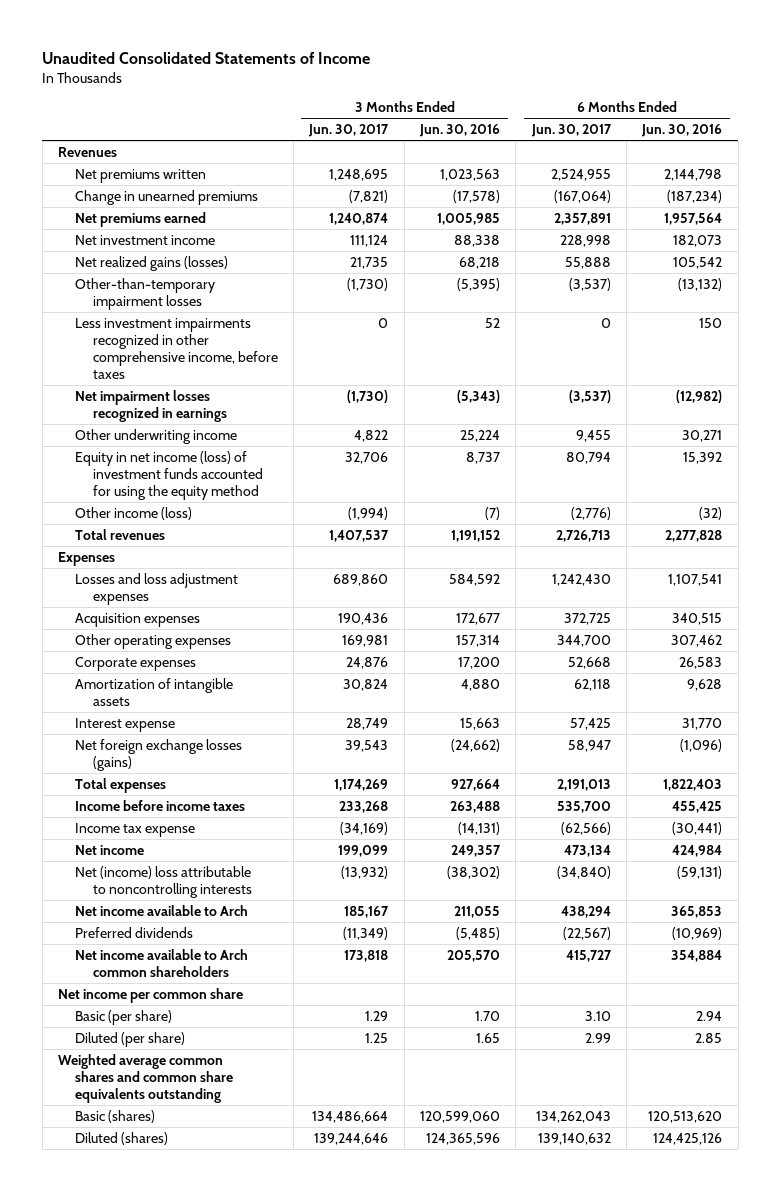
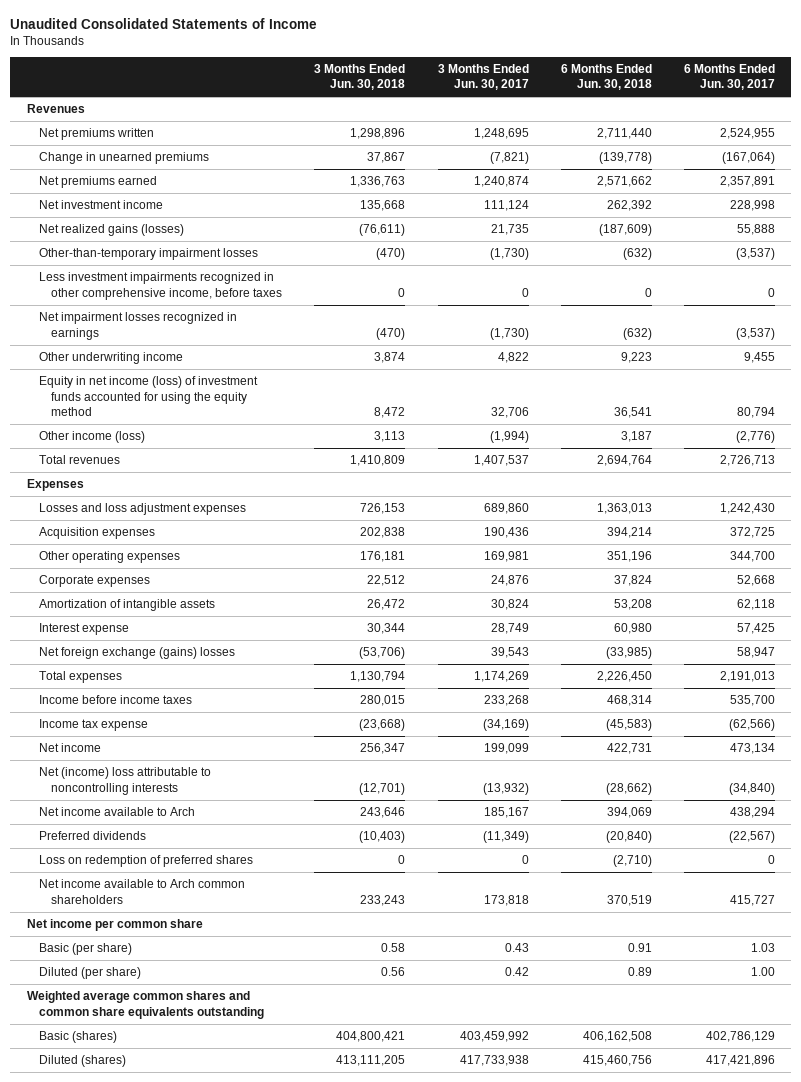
- | 3 Months Ended Jun. 30, 2017 | 3 Months Ended Jun. 30, 2016 | 6 Months Ended Jun. 30, 2017 | 6 Months Ended Jun. 30, 2016
+ | 3 Months Ended Jun. 30, 2018 | 3 Months Ended Jun. 30, 2017 | 6 Months Ended Jun. 30, 2018 | 6 Months Ended Jun. 30, 2017
- Net foreign exchange losses (gains) | 39,543 | (24,662) | 58,947 | (1,096)
+ Net foreign exchange (gains) losses | (53,706) | 39,543 | (33,985) | 58,947
+ Loss on redemption of preferred shares | 0 | 0 | (2,710) | 0
- Basic (per share) | 1.29 | 1.70 | 3.10 | 2.94
- Diluted (per share) | 1.25 | 1.65 | 2.99 | 2.85
+ Basic (per share) | 0.58 | 0.43 | 0.91 | 1.03
+ Diluted (per share) | 0.56 | 0.42 | 0.89 | 1.00
- Basic (shares) | 134,486,664 | 120,599,060 | 134,262,043 | 120,513,620
- Diluted (shares) | 139,244,646 | 124,365,596 | 139,140,632 | 124,425,126
+ Basic (shares) | 404,800,421 | 403,459,992 | 406,162,508 | 402,786,129
+ Diluted (shares) | 413,111,205 | 417,733,938 | 415,460,756 | 417,421,896

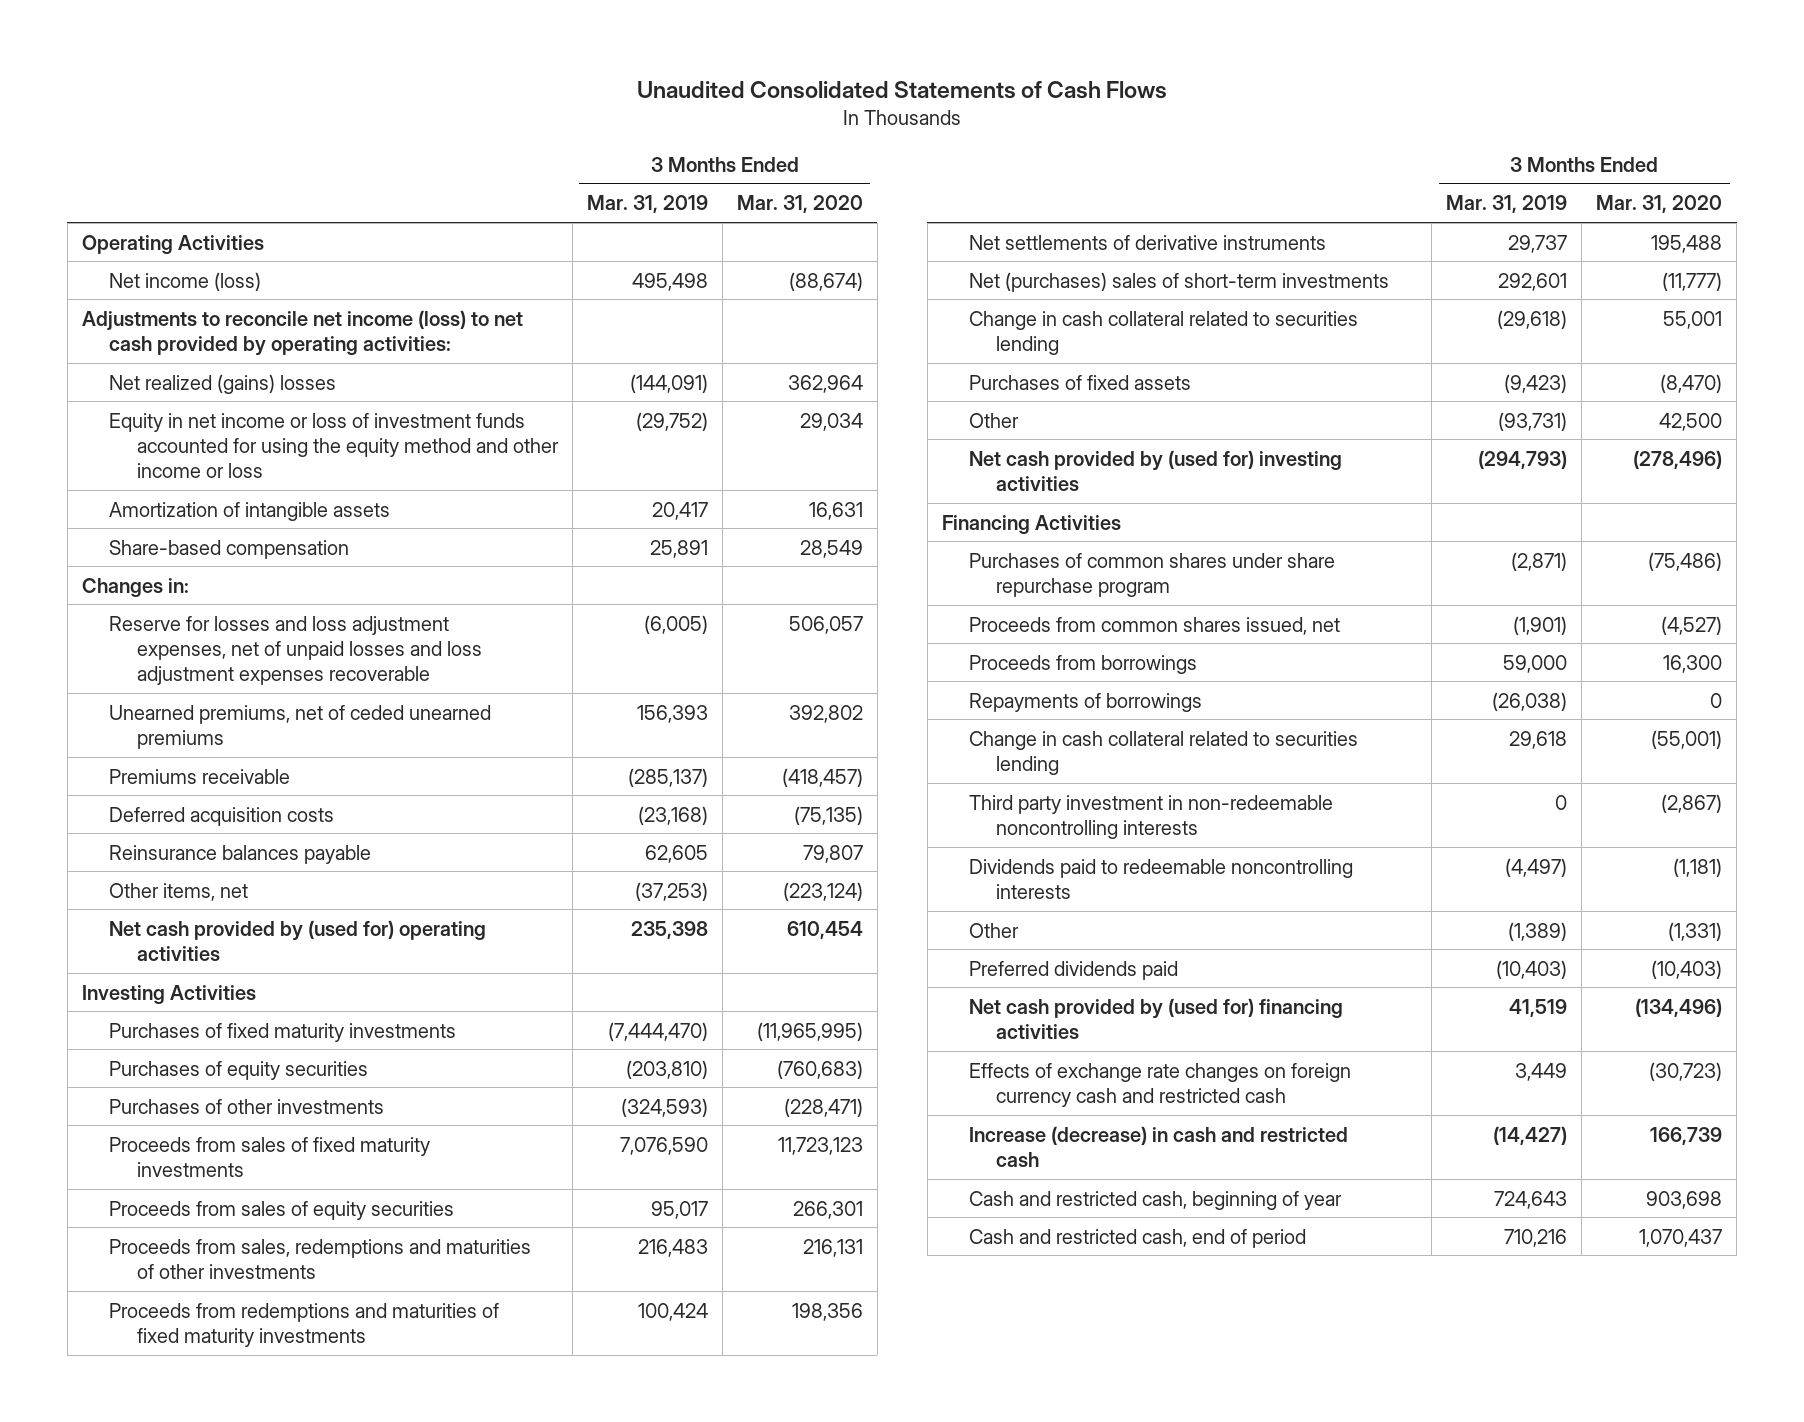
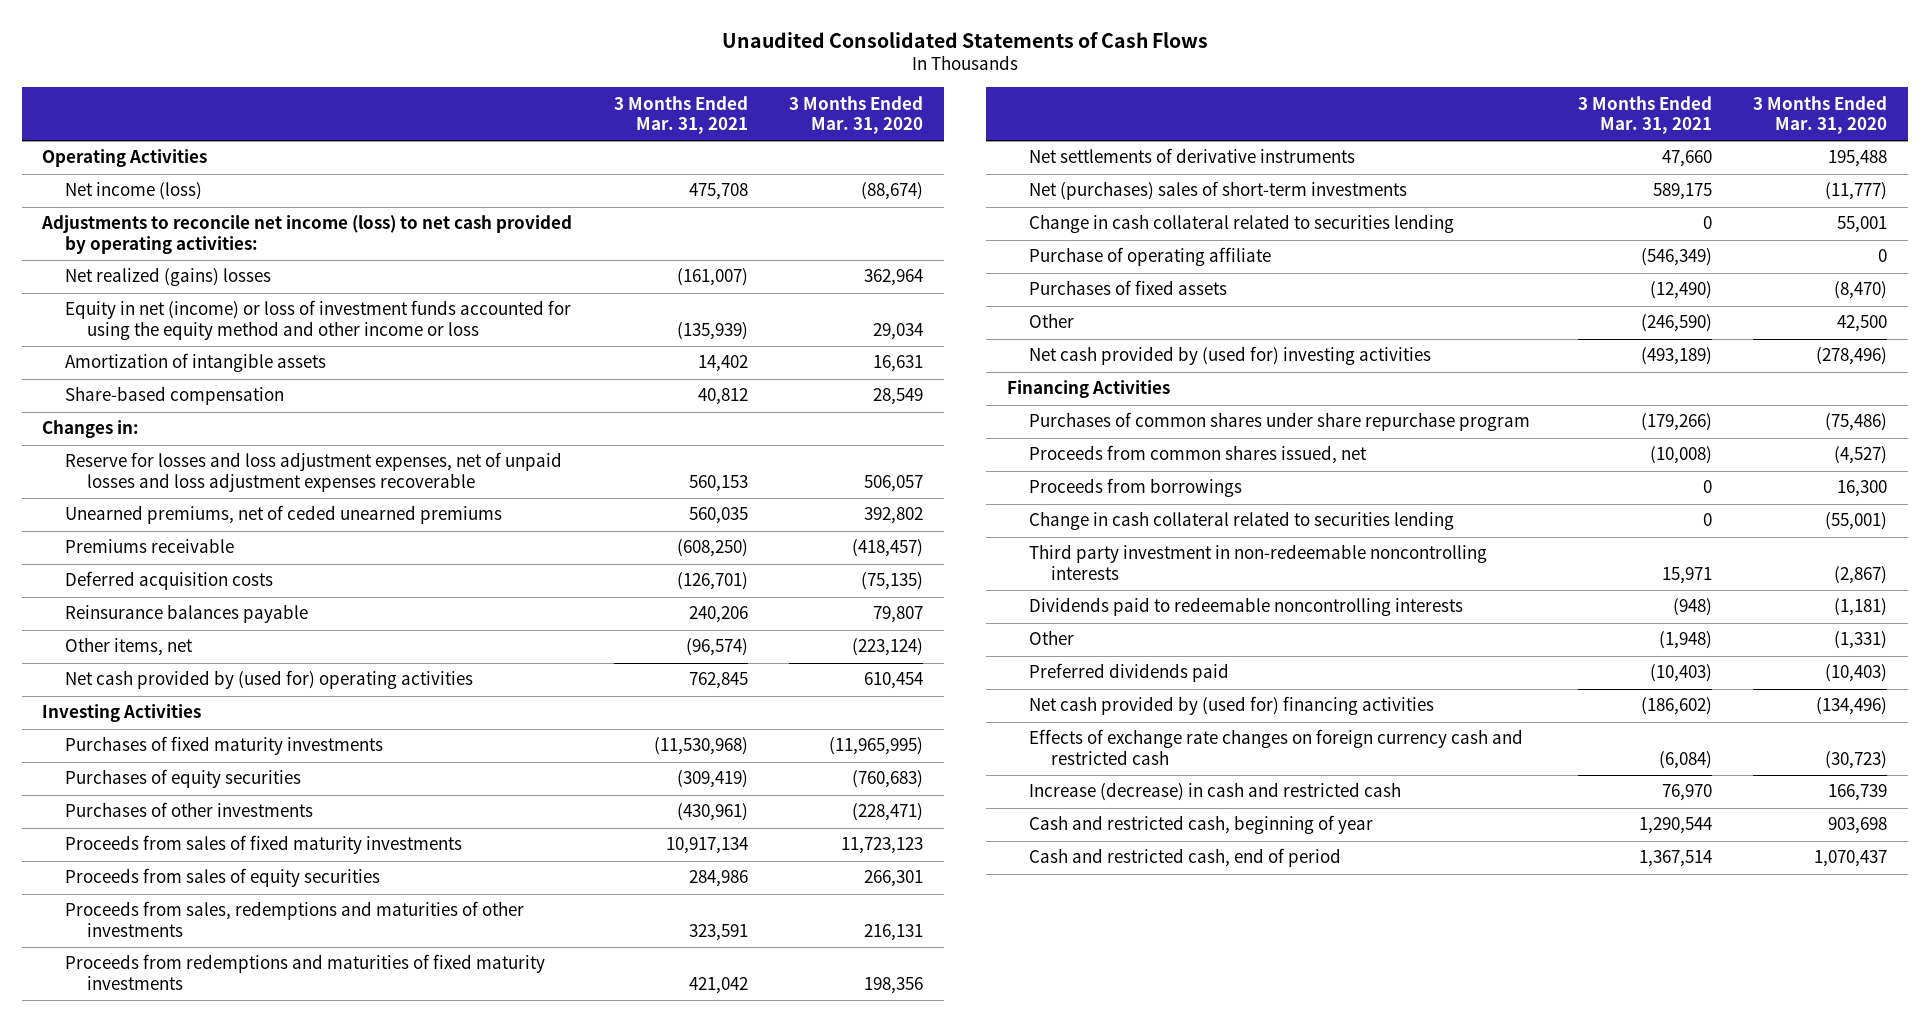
- | 3 Months Ended Mar. 31, 2019 | 3 Months Ended Mar. 31, 2020
+ | 3 Months Ended Mar. 31, 2021 | 3 Months Ended Mar. 31, 2020
- Equity in net income or loss of investment funds accounted for using the equity method and other income or loss | (29,752) | 29,034
+ Equity in net (income) or loss of investment funds accounted for using the equity method and other income or loss | (135,939) | 29,034
+ Purchase of operating affiliate | (546,349) | 0
- Repayments of borrowings | (26,038) | 0

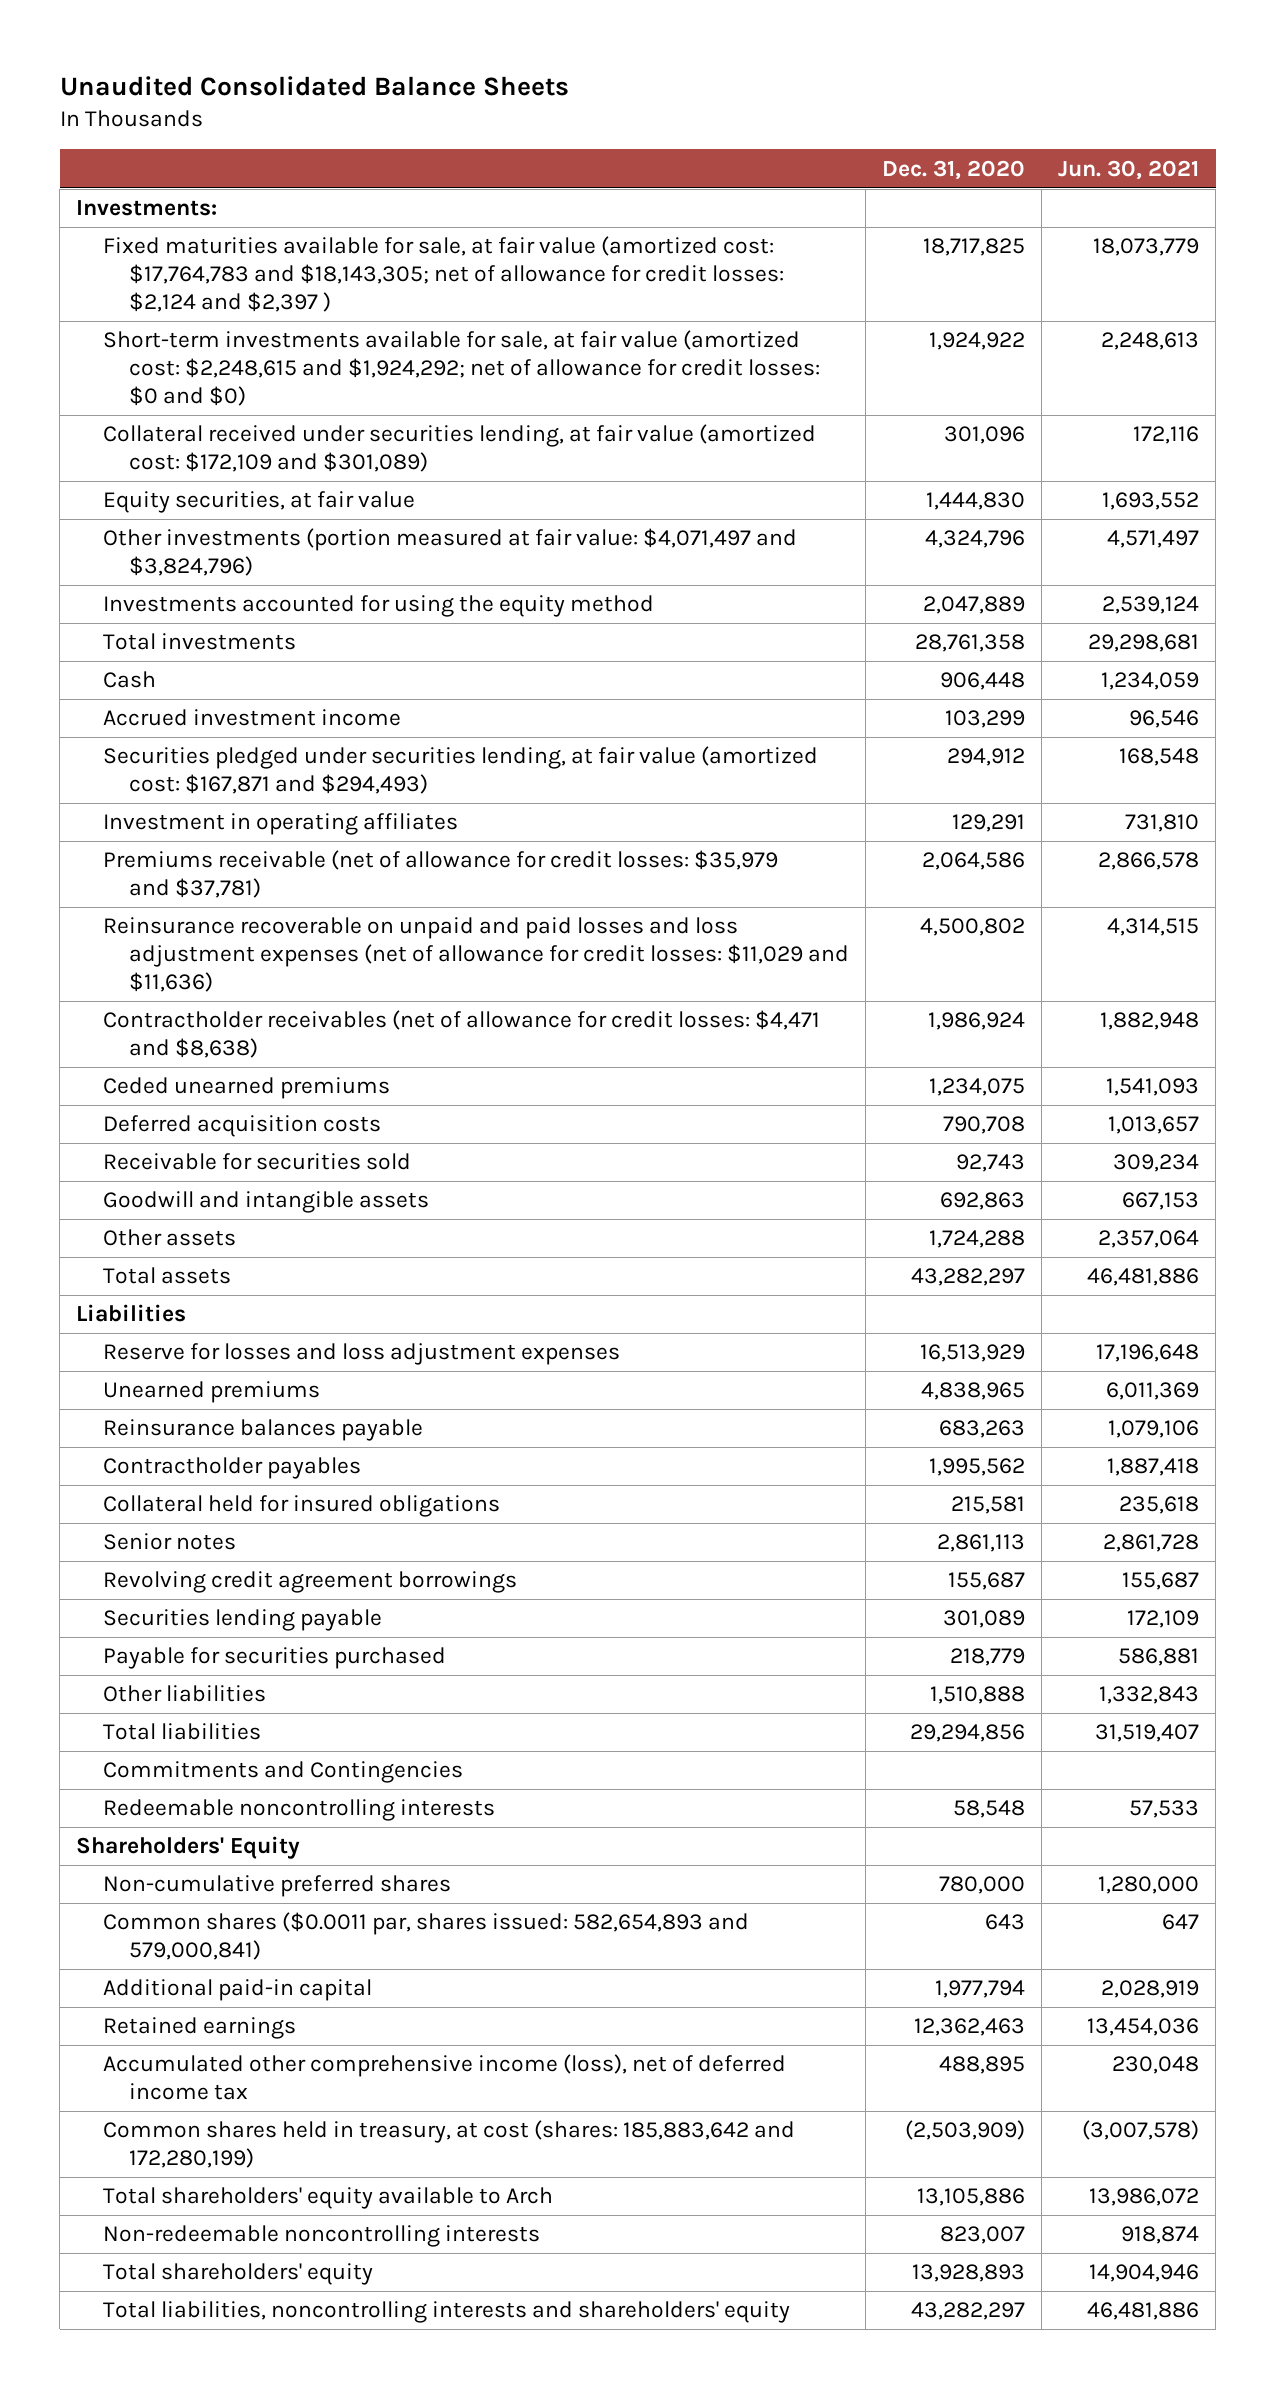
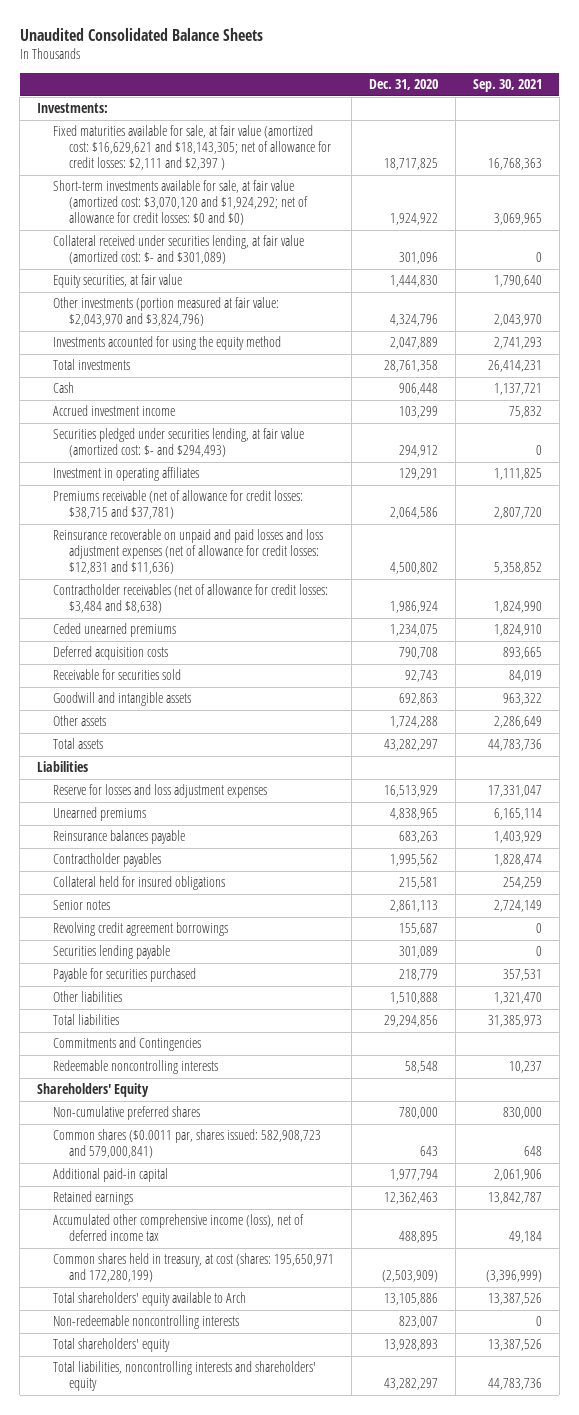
- | Dec. 31, 2020 | Jun. 30, 2021
+ | Dec. 31, 2020 | Sep. 30, 2021
- Fixed maturities available for sale, at fair value (amortized cost: $17,764,783 and $18,143,305; net of allowance for credit losses: $2,124 and $2,397 ) | 18,717,825 | 18,073,779
- Short-term investments available for sale, at fair value (amortized cost: $2,248,615 and $1,924,292; net of allowance for credit losses: $0 and $0) | 1,924,922 | 2,248,613
- Collateral received under securities lending, at fair value (amortized cost: $172,109 and $301,089) | 301,096 | 172,116
+ Fixed maturities available for sale, at fair value (amortized cost: $16,629,621 and $18,143,305; net of allowance for credit losses: $2,111 and $2,397 ) | 18,717,825 | 16,768,363
+ Short-term investments available for sale, at fair value (amortized cost: $3,070,120 and $1,924,292; net of allowance for credit losses: $0 and $0) | 1,924,922 | 3,069,965
+ Collateral received under securities lending, at fair value (amortized cost: $- and $301,089) | 301,096 | 0
- Other investments (portion measured at fair value: $4,071,497 and $3,824,796) | 4,324,796 | 4,571,497
+ Other investments (portion measured at fair value: $2,043,970 and $3,824,796) | 4,324,796 | 2,043,970
- Securities pledged under securities lending, at fair value (amortized cost: $167,871 and $294,493) | 294,912 | 168,548
+ Securities pledged under securities lending, at fair value (amortized cost: $- and $294,493) | 294,912 | 0
- Premiums receivable (net of allowance for credit losses: $35,979 and $37,781) | 2,064,586 | 2,866,578
- Reinsurance recoverable on unpaid and paid losses and loss adjustment expenses (net of allowance for credit losses: $11,029 and $11,636) | 4,500,802 | 4,314,515
- Contractholder receivables (net of allowance for credit losses: $4,471 and $8,638) | 1,986,924 | 1,882,948
+ Premiums receivable (net of allowance for credit losses: $38,715 and $37,781) | 2,064,586 | 2,807,720
+ Reinsurance recoverable on unpaid and paid losses and loss adjustment expenses (net of allowance for credit losses: $12,831 and $11,636) | 4,500,802 | 5,358,852
+ Contractholder receivables (net of allowance for credit losses: $3,484 and $8,638) | 1,986,924 | 1,824,990
- Common shares ($0.0011 par, shares issued: 582,654,893 and 579,000,841) | 643 | 647
+ Common shares ($0.0011 par, shares issued: 582,908,723 and 579,000,841) | 643 | 648
- Common shares held in treasury, at cost (shares: 185,883,642 and 172,280,199) | (2,503,909) | (3,007,578)
+ Common shares held in treasury, at cost (shares: 195,650,971 and 172,280,199) | (2,503,909) | (3,396,999)

